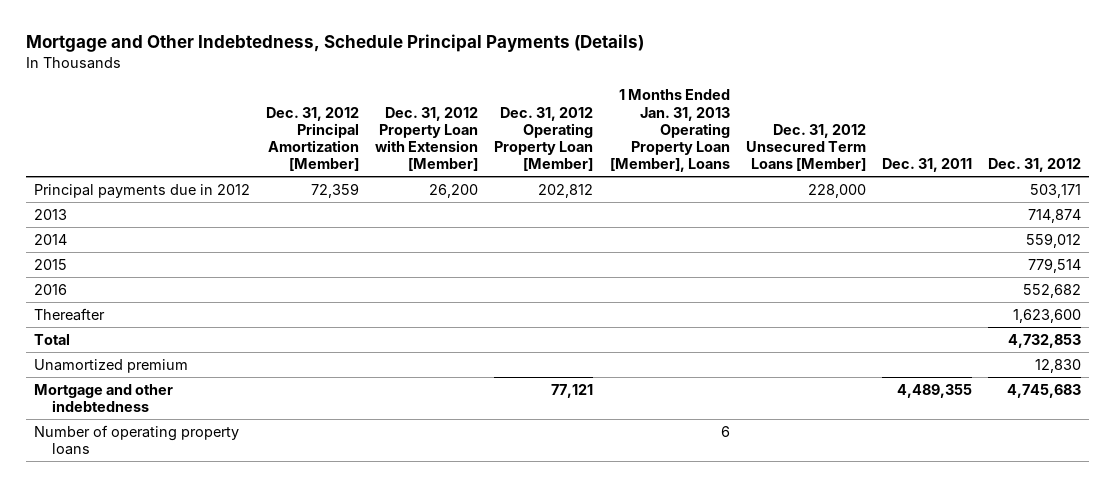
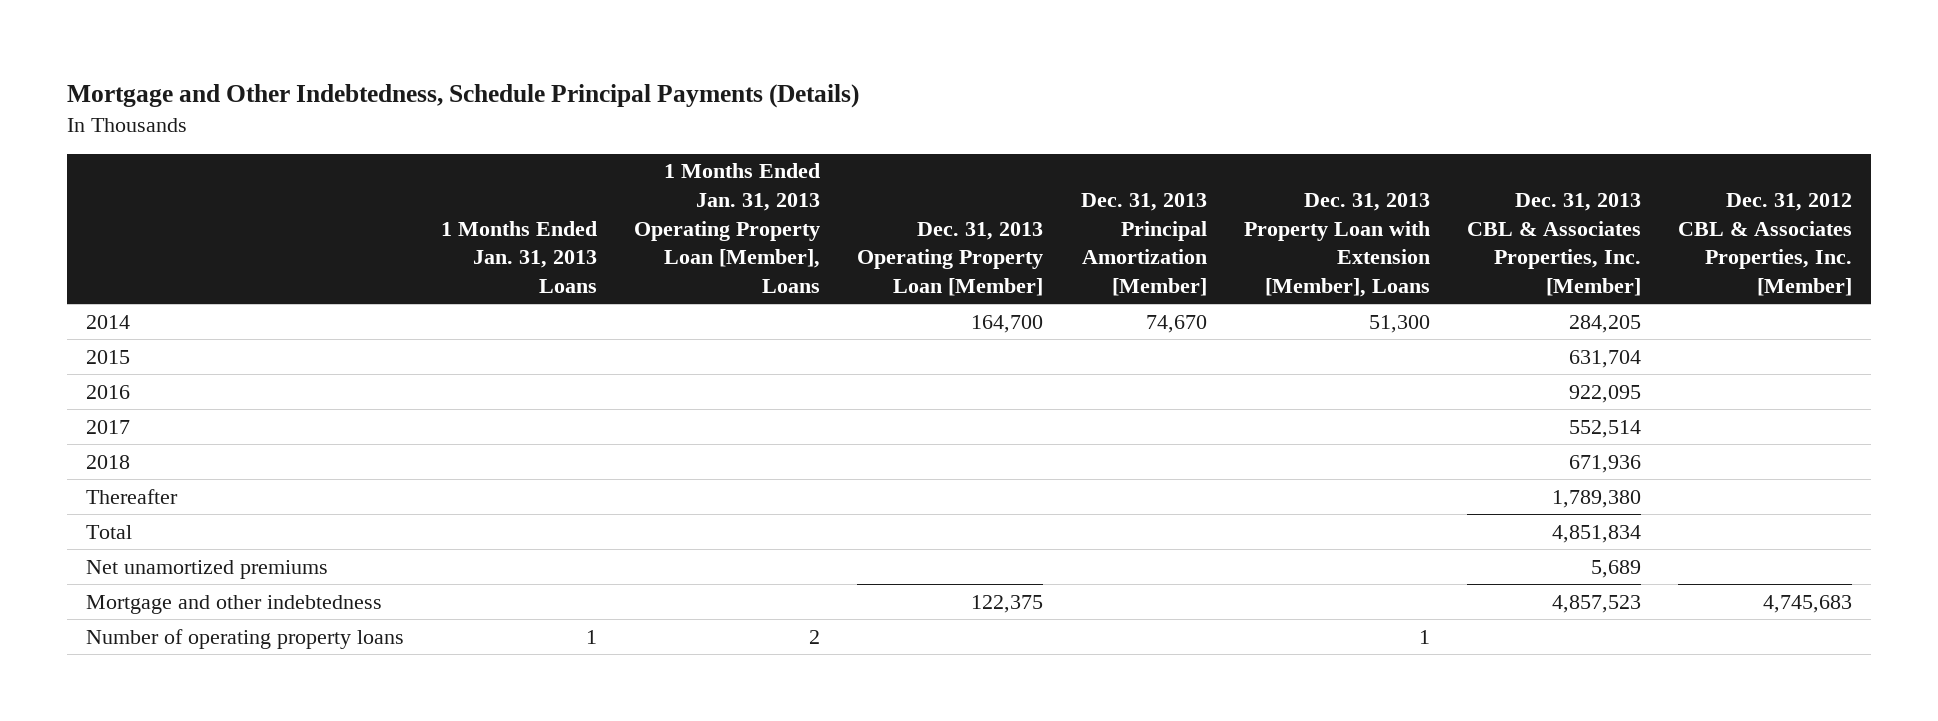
- | Dec. 31, 2012 Principal Amortization [Member] | Dec. 31, 2012 Property Loan with Extension [Member] | Dec. 31, 2012 Operating Property Loan [Member] | 1 Months Ended Jan. 31, 2013 Operating Property Loan [Member], Loans | Dec. 31, 2012 Unsecured Term Loans [Member] | Dec. 31, 2011 | Dec. 31, 2012
+ | 1 Months Ended Jan. 31, 2013 Loans | 1 Months Ended Jan. 31, 2013 Operating Property Loan [Member], Loans | Dec. 31, 2013 Operating Property Loan [Member] | Dec. 31, 2013 Principal Amortization [Member] | Dec. 31, 2013 Property Loan with Extension [Member], Loans | Dec. 31, 2013 CBL & Associates Properties, Inc. [Member] | Dec. 31, 2012 CBL & Associates Properties, Inc. [Member]
- Principal payments due in 2012 | 72,359 | 26,200 | 202,812 | | 228,000 | | 503,171
- 2013 | | | | | | | 714,874
+ 2017 | | | | | | 552,514 |
+ 2018 | | | | | | 671,936 |
- Unamortized premium | | | | | | | 12,830
+ Net unamortized premiums | | | | | | 5,689 |
- Number of operating property loans | | | | 6 | | |
+ Number of operating property loans | 1 | 2 | | | 1 | |

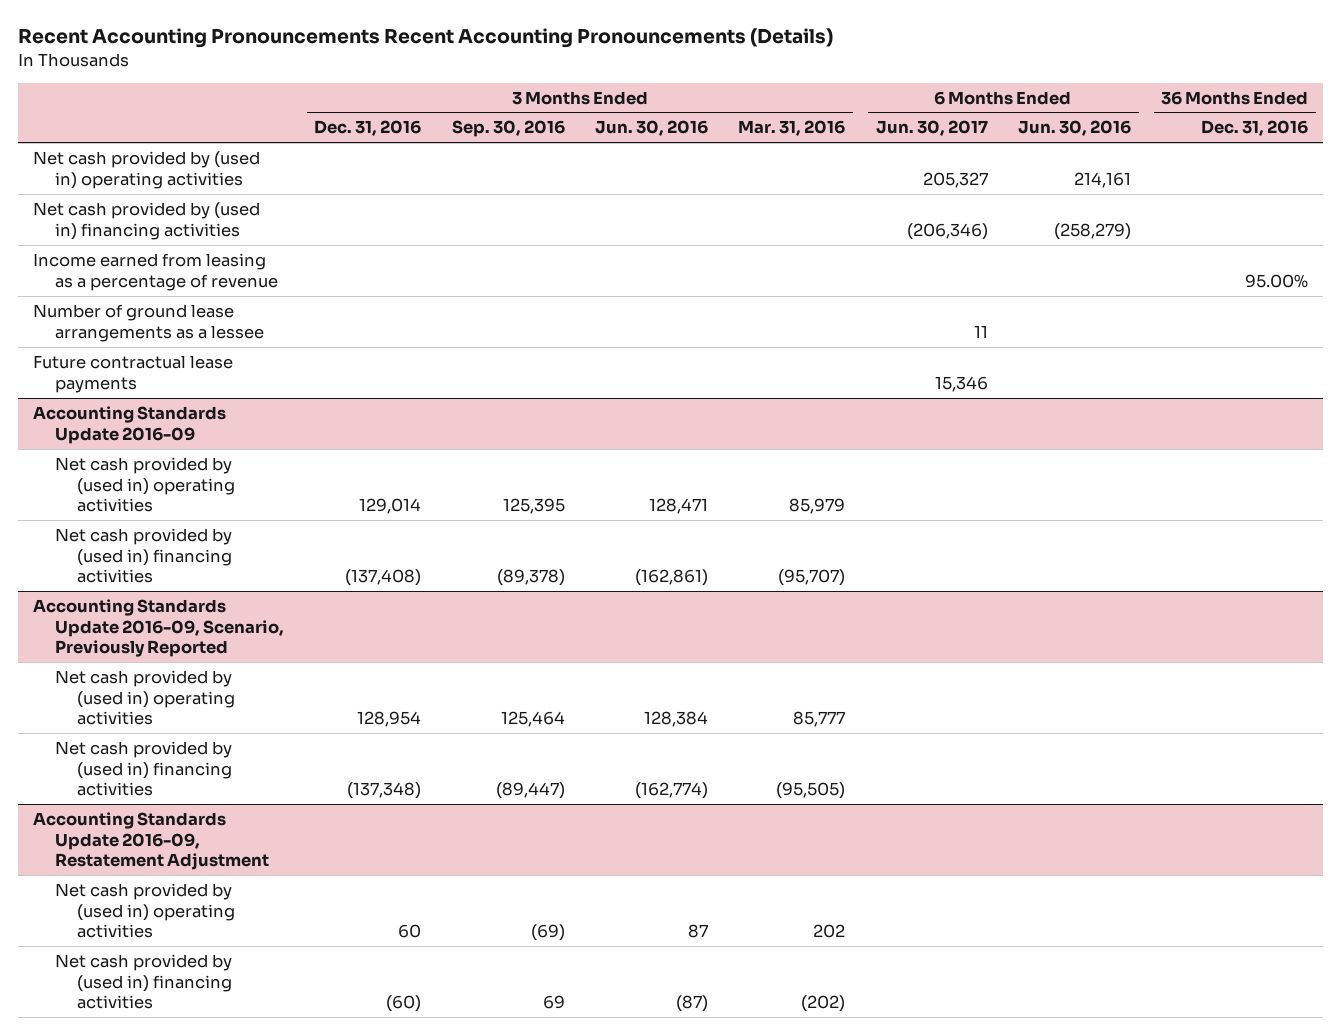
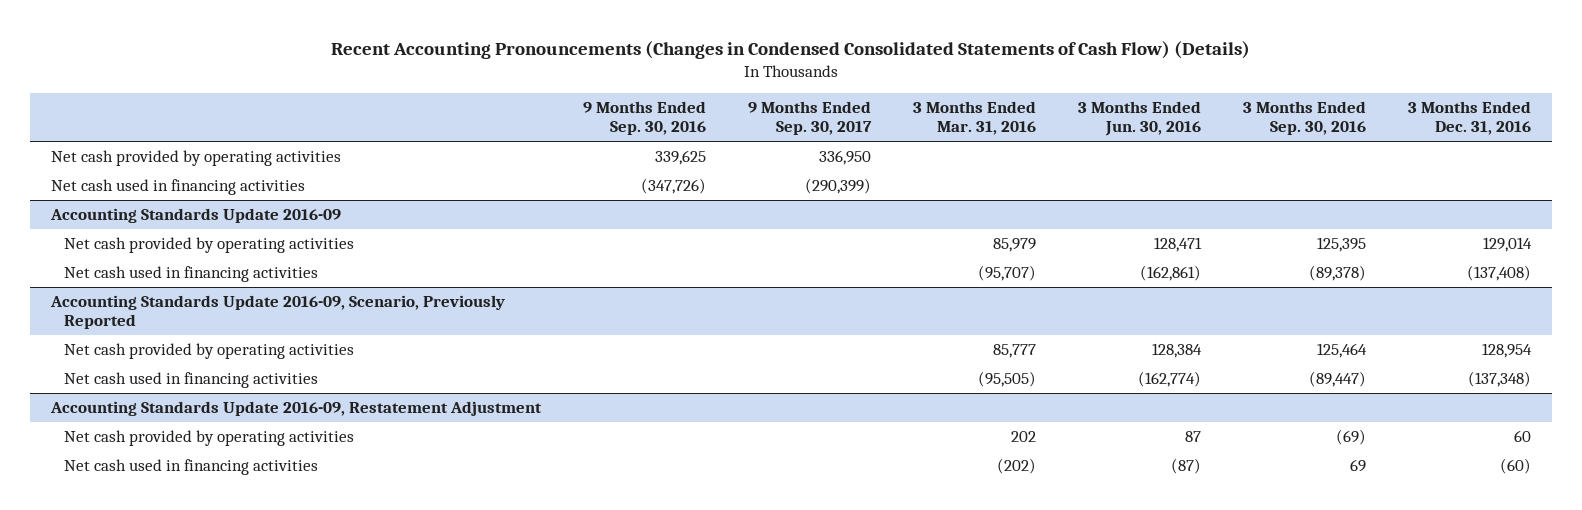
- Recent Accounting Pronouncements Recent Accounting Pronouncements (Details)
+ Recent Accounting Pronouncements (Changes in Condensed Consolidated Statements of Cash Flow) (Details)
- | 3 Months Ended Dec. 31, 2016 | 3 Months Ended Sep. 30, 2016 | 3 Months Ended Jun. 30, 2016 | 3 Months Ended Mar. 31, 2016 | 6 Months Ended Jun. 30, 2017 | 6 Months Ended Jun. 30, 2016 | 36 Months Ended Dec. 31, 2016
+ | 9 Months Ended Sep. 30, 2016 | 9 Months Ended Sep. 30, 2017 | 3 Months Ended Mar. 31, 2016 | 3 Months Ended Jun. 30, 2016 | 3 Months Ended Sep. 30, 2016 | 3 Months Ended Dec. 31, 2016
- Net cash provided by (used in) operating activities | | | | | 205,327 | 214,161 |
- Net cash provided by (used in) financing activities | | | | | (206,346) | (258,279) |
- Income earned from leasing as a percentage of revenue | | | | | | | 95.00%
- Number of ground lease arrangements as a lessee | | | | | 11 | |
- Future contractual lease payments | | | | | 15,346 | |
+ Net cash provided by operating activities | 339,625 | 336,950 | | | |
+ Net cash used in financing activities | (347,726) | (290,399) | | | |
@ Accounting Standards Update 2016-09
- Net cash provided by (used in) operating activities | 129,014 | 125,395 | 128,471 | 85,979 | | |
- Net cash provided by (used in) financing activities | (137,408) | (89,378) | (162,861) | (95,707) | | |
+ Net cash provided by operating activities | | | 85,979 | 128,471 | 125,395 | 129,014
+ Net cash used in financing activities | | | (95,707) | (162,861) | (89,378) | (137,408)
@ Accounting Standards Update 2016-09, Scenario, Previously Reported
- Net cash provided by (used in) operating activities | 128,954 | 125,464 | 128,384 | 85,777 | | |
- Net cash provided by (used in) financing activities | (137,348) | (89,447) | (162,774) | (95,505) | | |
+ Net cash provided by operating activities | | | 85,777 | 128,384 | 125,464 | 128,954
+ Net cash used in financing activities | | | (95,505) | (162,774) | (89,447) | (137,348)
@ Accounting Standards Update 2016-09, Restatement Adjustment
- Net cash provided by (used in) operating activities | 60 | (69) | 87 | 202 | | |
- Net cash provided by (used in) financing activities | (60) | 69 | (87) | (202) | | |
+ Net cash provided by operating activities | | | 202 | 87 | (69) | 60
+ Net cash used in financing activities | | | (202) | (87) | 69 | (60)

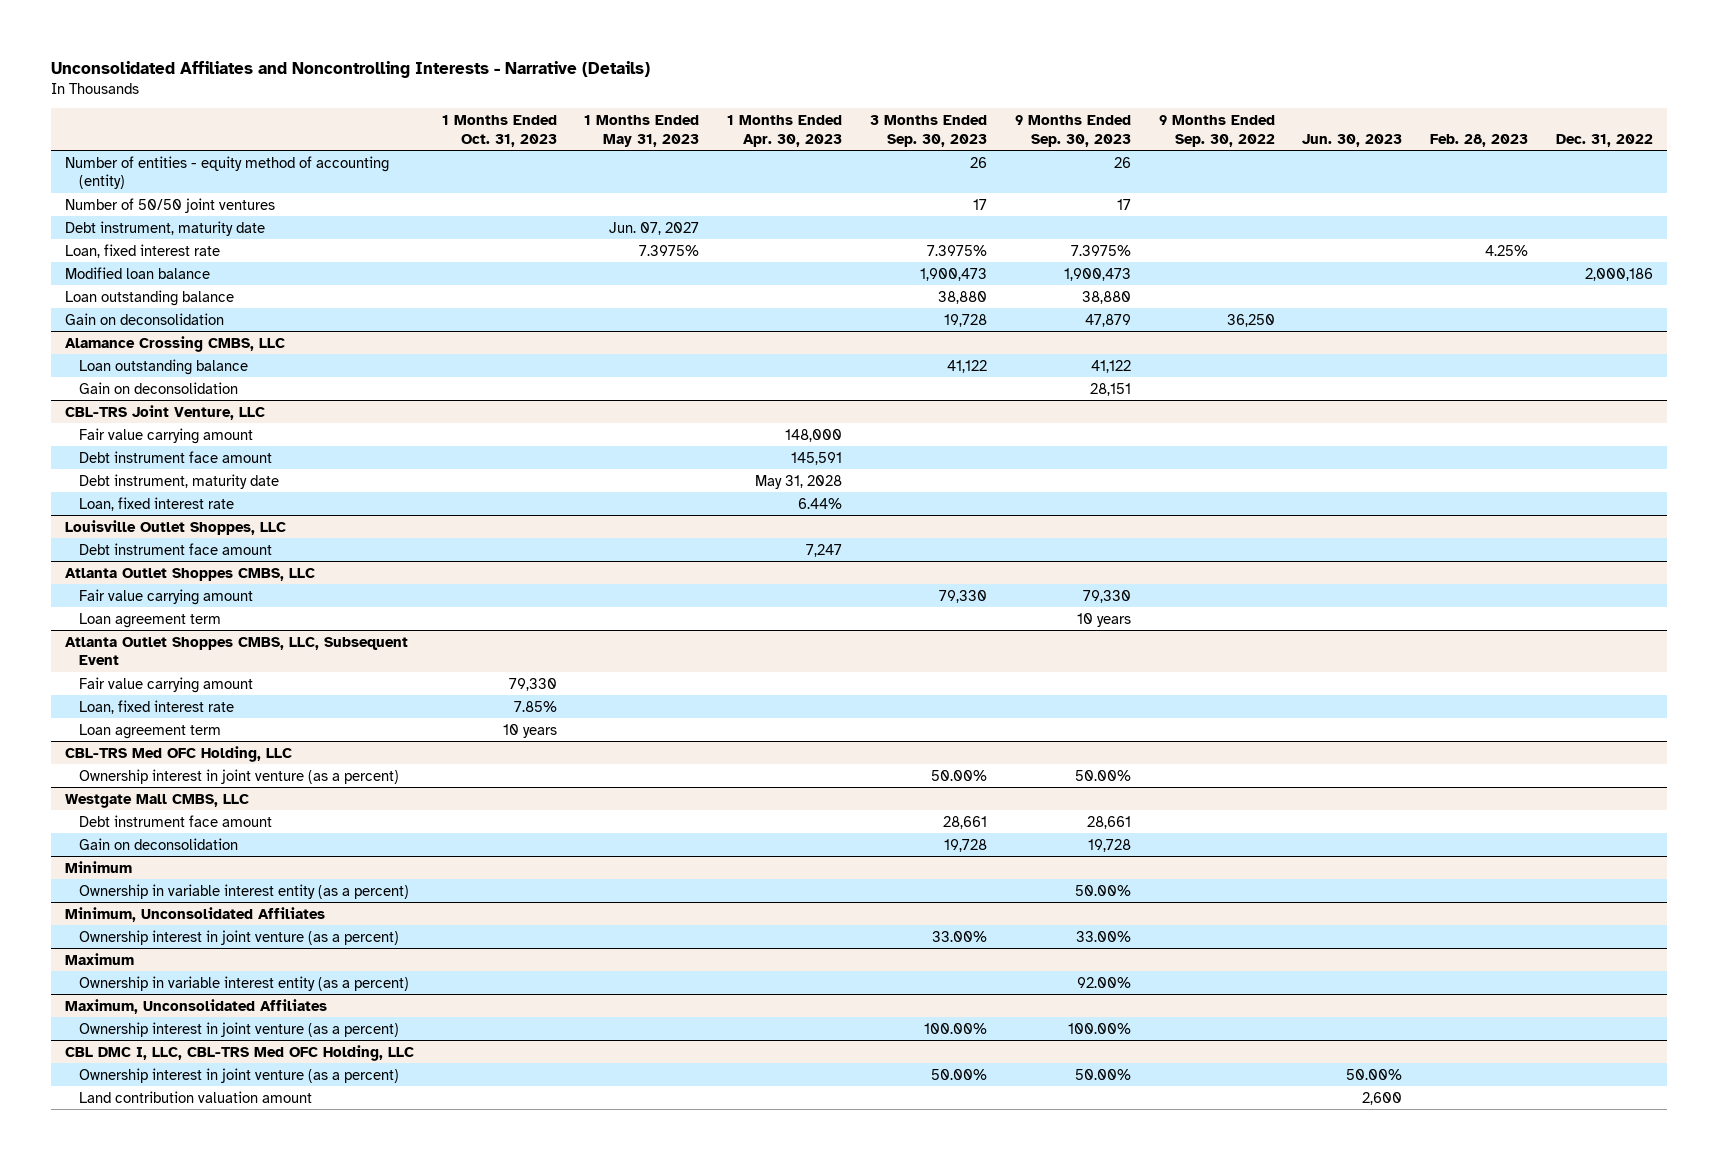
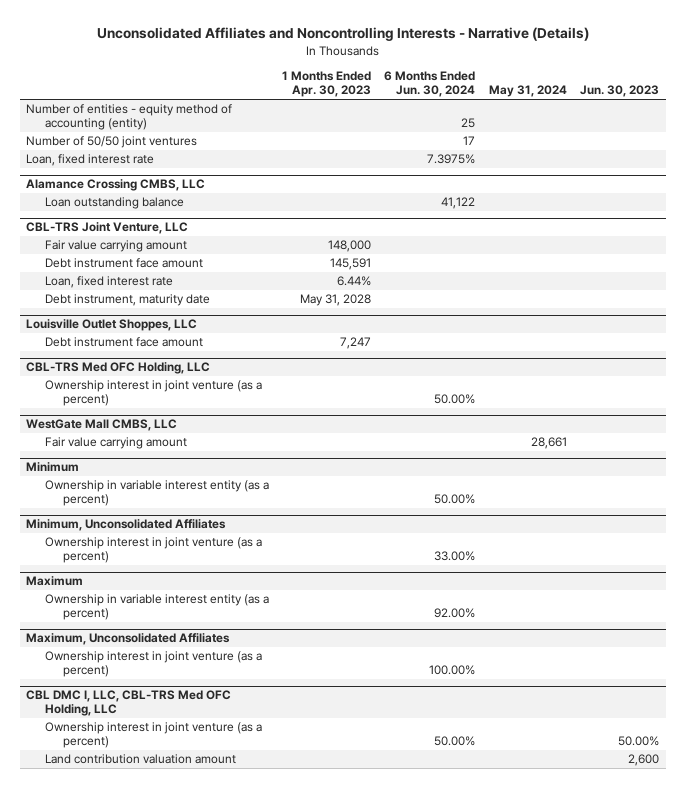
- | 1 Months Ended Oct. 31, 2023 | 1 Months Ended May 31, 2023 | 1 Months Ended Apr. 30, 2023 | 3 Months Ended Sep. 30, 2023 | 9 Months Ended Sep. 30, 2023 | 9 Months Ended Sep. 30, 2022 | Jun. 30, 2023 | Feb. 28, 2023 | Dec. 31, 2022
+ | 1 Months Ended Apr. 30, 2023 | 6 Months Ended Jun. 30, 2024 | May 31, 2024 | Jun. 30, 2023
- Debt instrument, maturity date | | Jun. 07, 2027 | | | | | | |
- Modified loan balance | | | | 1,900,473 | 1,900,473 | | | | 2,000,186
- Loan outstanding balance | | | | 38,880 | 38,880 | | | |
- Gain on deconsolidation | | | | 19,728 | 47,879 | 36,250 | | |
@ Alamance Crossing CMBS, LLC
- Gain on deconsolidation | | | | | 28,151 | | | |
@ CBL-TRS Joint Venture, LLC
moved down: Debt instrument, maturity date | May 31, 2028 | | |
- Atlanta Outlet Shoppes CMBS, LLC
- Fair value carrying amount | | | | 79,330 | 79,330 | | | |
- Loan agreement term | | | | | 10 years | | | |
- Atlanta Outlet Shoppes CMBS, LLC, Subsequent Event
- Fair value carrying amount | 79,330 | | | | | | | |
- Loan, fixed interest rate | 7.85% | | | | | | | |
- Loan agreement term | 10 years | | | | | | | |
- Westgate Mall CMBS, LLC
- Debt instrument face amount | | | | 28,661 | 28,661 | | | |
- Gain on deconsolidation | | | | 19,728 | 19,728 | | | |
+ WestGate Mall CMBS, LLC
+ Fair value carrying amount | | | 28,661 |

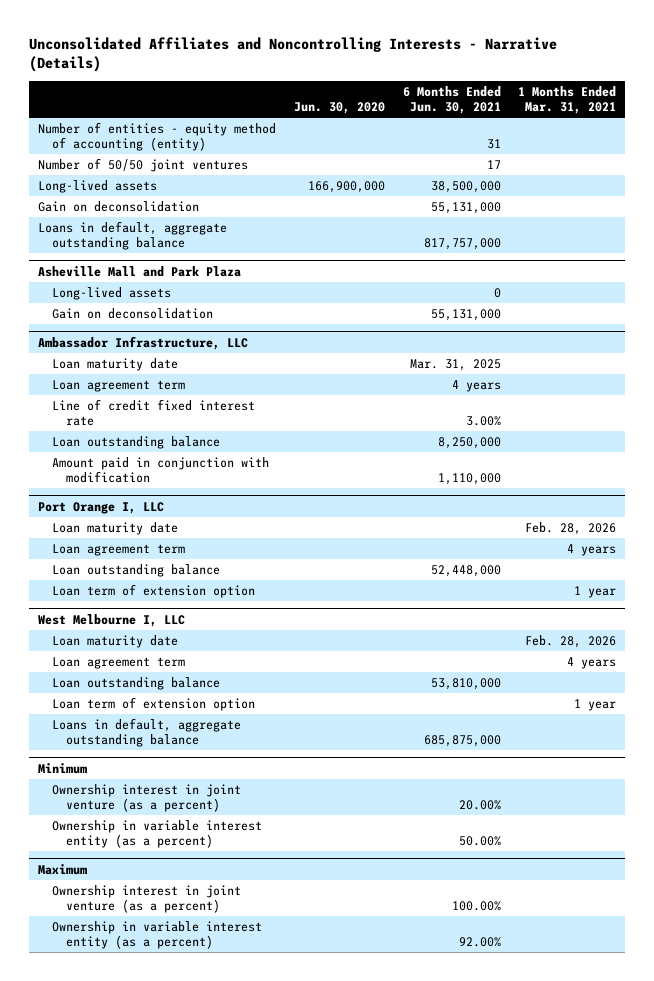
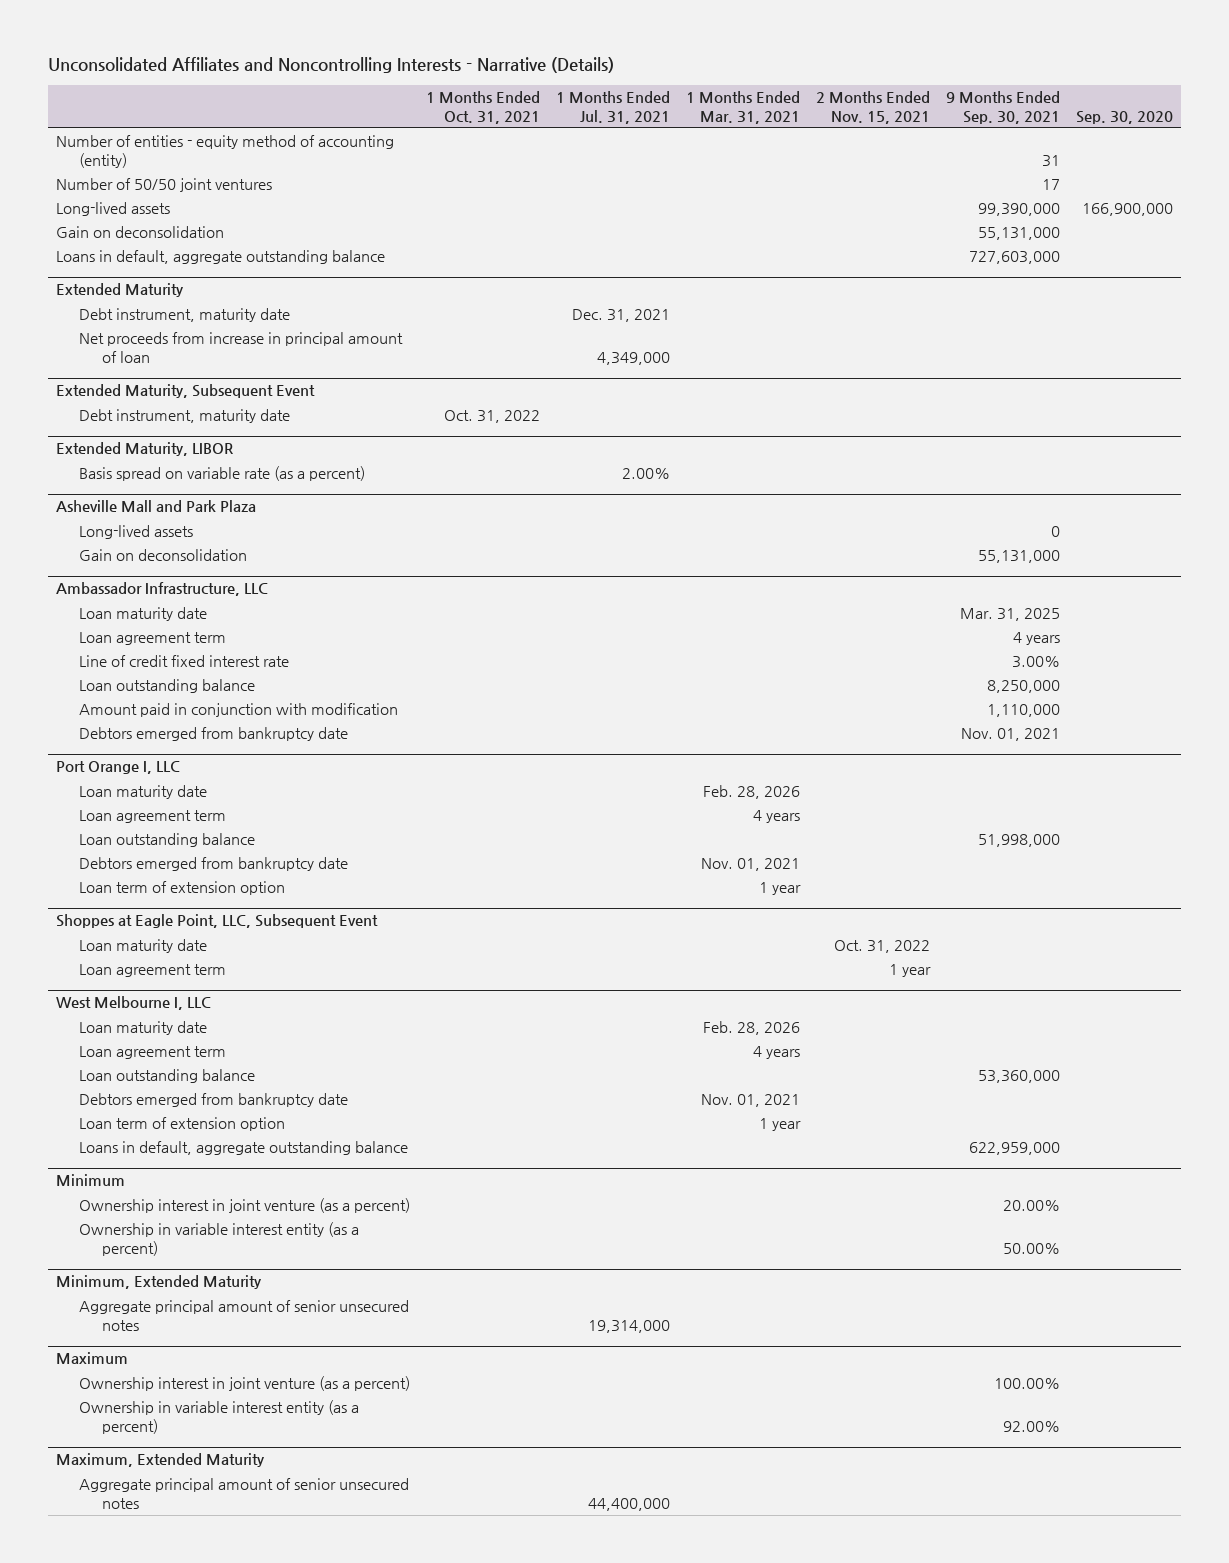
- | Jun. 30, 2020 | 6 Months Ended Jun. 30, 2021 | 1 Months Ended Mar. 31, 2021
+ | 1 Months Ended Oct. 31, 2021 | 1 Months Ended Jul. 31, 2021 | 1 Months Ended Mar. 31, 2021 | 2 Months Ended Nov. 15, 2021 | 9 Months Ended Sep. 30, 2021 | Sep. 30, 2020
+ Extended Maturity
+ Debt instrument, maturity date | | Dec. 31, 2021 | | | |
+ Net proceeds from increase in principal amount of loan | | 4,349,000 | | | |
+ Extended Maturity, Subsequent Event
+ Debt instrument, maturity date | Oct. 31, 2022 | | | | |
+ Extended Maturity, LIBOR
+ Basis spread on variable rate (as a percent) | | 2.00% | | | |
@ Ambassador Infrastructure, LLC
+ Debtors emerged from bankruptcy date | | | | | Nov. 01, 2021 |
@ Port Orange I, LLC
+ Debtors emerged from bankruptcy date | | | Nov. 01, 2021 | | |
+ Shoppes at Eagle Point, LLC, Subsequent Event
+ Loan maturity date | | | | Oct. 31, 2022 | |
+ Loan agreement term | | | | 1 year | |
@ West Melbourne I, LLC
+ Debtors emerged from bankruptcy date | | | Nov. 01, 2021 | | |
+ Minimum, Extended Maturity
+ Aggregate principal amount of senior unsecured notes | | 19,314,000 | | | |
+ Maximum, Extended Maturity
+ Aggregate principal amount of senior unsecured notes | | 44,400,000 | | | |

